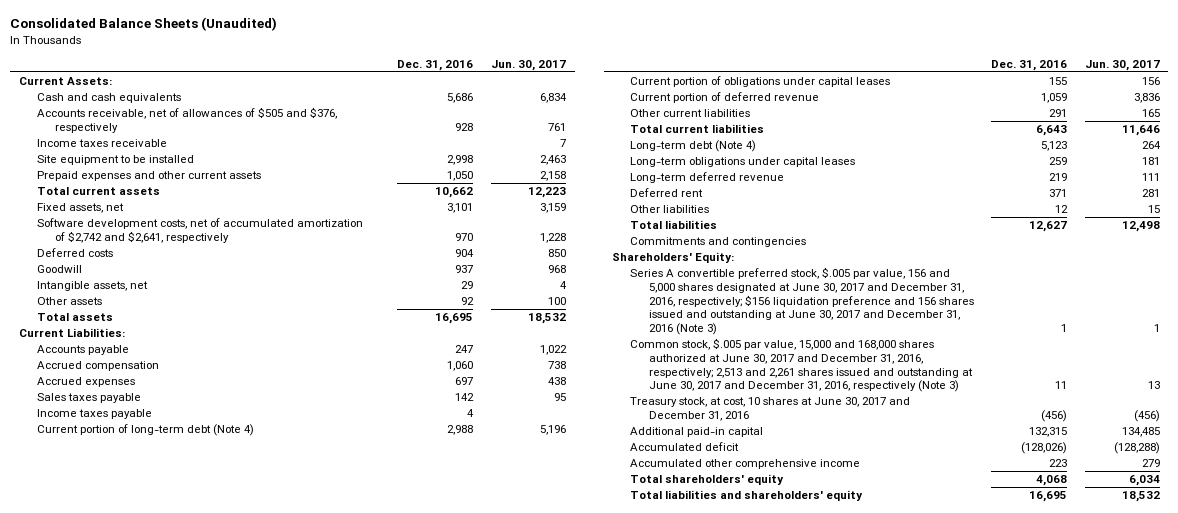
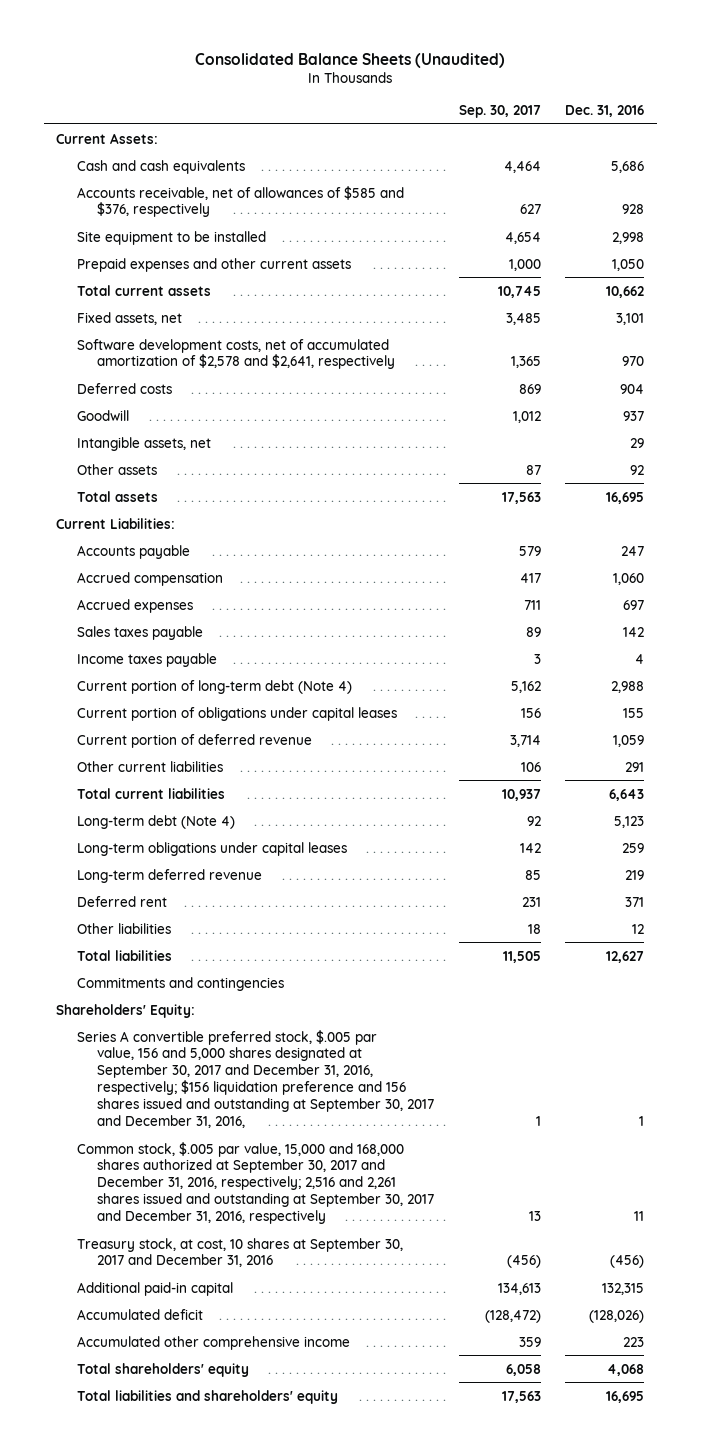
- | Dec. 31, 2016 | Jun. 30, 2017
+ | Sep. 30, 2017 | Dec. 31, 2016
- Accounts receivable, net of allowances of $505 and $376, respectively | 928 | 761
- Income taxes receivable | | 7
+ Accounts receivable, net of allowances of $585 and $376, respectively | 627 | 928
- Software development costs, net of accumulated amortization of $2,742 and $2,641, respectively | 970 | 1,228
+ Software development costs, net of accumulated amortization of $2,578 and $2,641, respectively | 1,365 | 970
- Series A convertible preferred stock, $.005 par value, 156 and 5,000 shares designated at June 30, 2017 and December 31, 2016, respectively; $156 liquidation preference and 156 shares issued and outstanding at June 30, 2017 and December 31, 2016 (Note 3) | 1 | 1
- Common stock, $.005 par value, 15,000 and 168,000 shares authorized at June 30, 2017 and December 31, 2016, respectively; 2,513 and 2,261 shares issued and outstanding at June 30, 2017 and December 31, 2016, respectively (Note 3) | 11 | 13
- Treasury stock, at cost, 10 shares at June 30, 2017 and December 31, 2016 | (456) | (456)
+ Series A convertible preferred stock, $.005 par value, 156 and 5,000 shares designated at September 30, 2017 and December 31, 2016, respectively; $156 liquidation preference and 156 shares issued and outstanding at September 30, 2017 and December 31, 2016, | 1 | 1
+ Common stock, $.005 par value, 15,000 and 168,000 shares authorized at September 30, 2017 and December 31, 2016, respectively; 2,516 and 2,261 shares issued and outstanding at September 30, 2017 and December 31, 2016, respectively | 13 | 11
+ Treasury stock, at cost, 10 shares at September 30, 2017 and December 31, 2016 | (456) | (456)

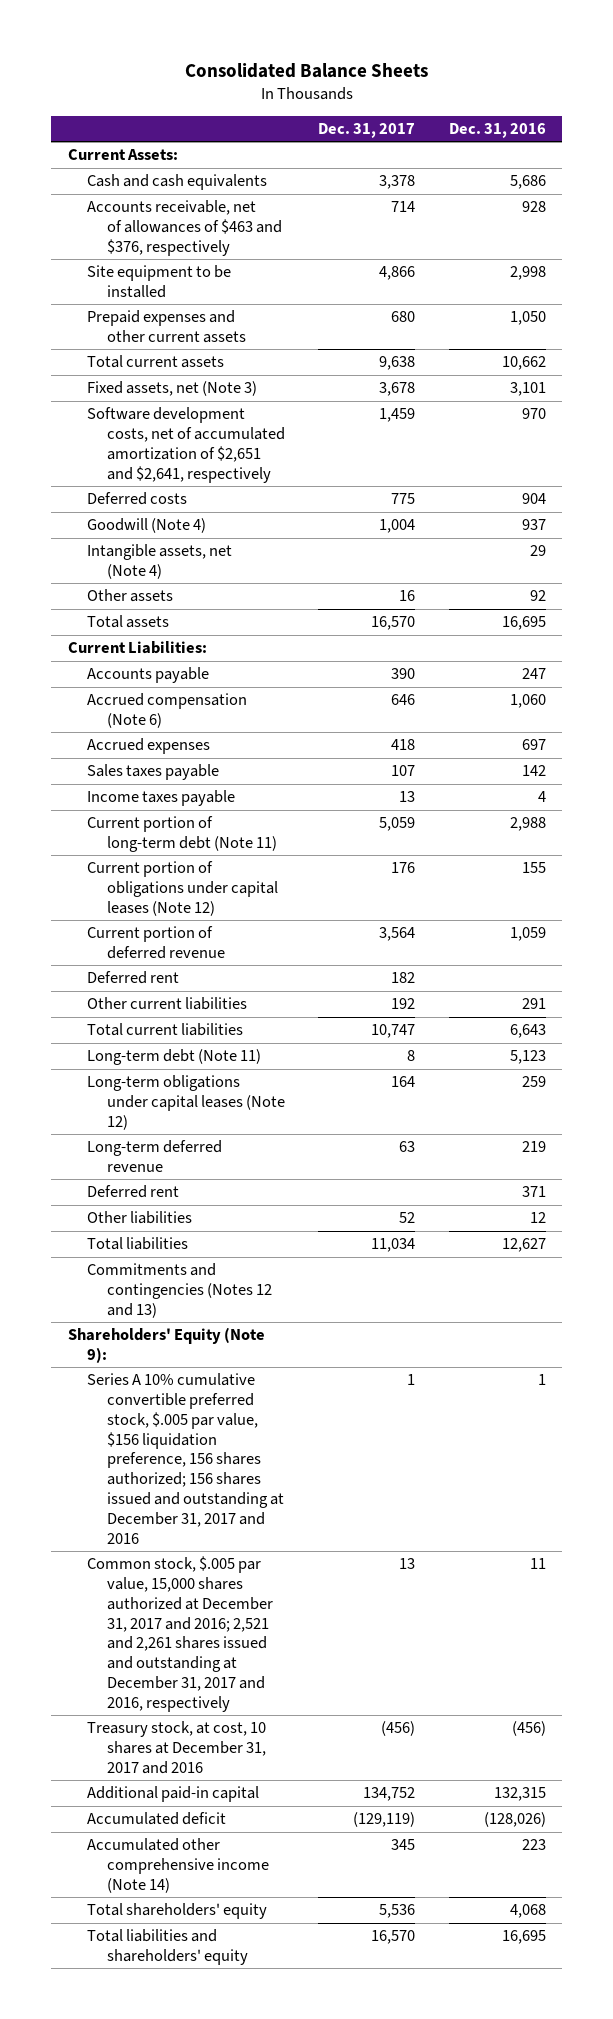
- Consolidated Balance Sheets (Unaudited)
+ Consolidated Balance Sheets
- | Sep. 30, 2017 | Dec. 31, 2016
+ | Dec. 31, 2017 | Dec. 31, 2016
- Accounts receivable, net of allowances of $585 and $376, respectively | 627 | 928
+ Accounts receivable, net of allowances of $463 and $376, respectively | 714 | 928
- Fixed assets, net | 3,485 | 3,101
- Software development costs, net of accumulated amortization of $2,578 and $2,641, respectively | 1,365 | 970
+ Fixed assets, net (Note 3) | 3,678 | 3,101
+ Software development costs, net of accumulated amortization of $2,651 and $2,641, respectively | 1,459 | 970
- Goodwill | 1,012 | 937
- Intangible assets, net | | 29
+ Goodwill (Note 4) | 1,004 | 937
+ Intangible assets, net (Note 4) | | 29
- Accrued compensation | 417 | 1,060
+ Accrued compensation (Note 6) | 646 | 1,060
- Current portion of long-term debt (Note 4) | 5,162 | 2,988
- Current portion of obligations under capital leases | 156 | 155
+ Current portion of long-term debt (Note 11) | 5,059 | 2,988
+ Current portion of obligations under capital leases (Note 12) | 176 | 155
+ Deferred rent | 182 |
- Long-term debt (Note 4) | 92 | 5,123
- Long-term obligations under capital leases | 142 | 259
+ Long-term debt (Note 11) | 8 | 5,123
+ Long-term obligations under capital leases (Note 12) | 164 | 259
- Commitments and contingencies
- Shareholders' Equity:
- Series A convertible preferred stock, $.005 par value, 156 and 5,000 shares designated at September 30, 2017 and December 31, 2016, respectively; $156 liquidation preference and 156 shares issued and outstanding at September 30, 2017 and December 31, 2016, | 1 | 1
- Common stock, $.005 par value, 15,000 and 168,000 shares authorized at September 30, 2017 and December 31, 2016, respectively; 2,516 and 2,261 shares issued and outstanding at September 30, 2017 and December 31, 2016, respectively | 13 | 11
- Treasury stock, at cost, 10 shares at September 30, 2017 and December 31, 2016 | (456) | (456)
+ Commitments and contingencies (Notes 12 and 13)
+ Shareholders' Equity (Note 9):
+ Series A 10% cumulative convertible preferred stock, $.005 par value, $156 liquidation preference, 156 shares authorized; 156 shares issued and outstanding at December 31, 2017 and 2016 | 1 | 1
+ Common stock, $.005 par value, 15,000 shares authorized at December 31, 2017 and 2016; 2,521 and 2,261 shares issued and outstanding at December 31, 2017 and 2016, respectively | 13 | 11
+ Treasury stock, at cost, 10 shares at December 31, 2017 and 2016 | (456) | (456)
- Accumulated other comprehensive income | 359 | 223
+ Accumulated other comprehensive income (Note 14) | 345 | 223

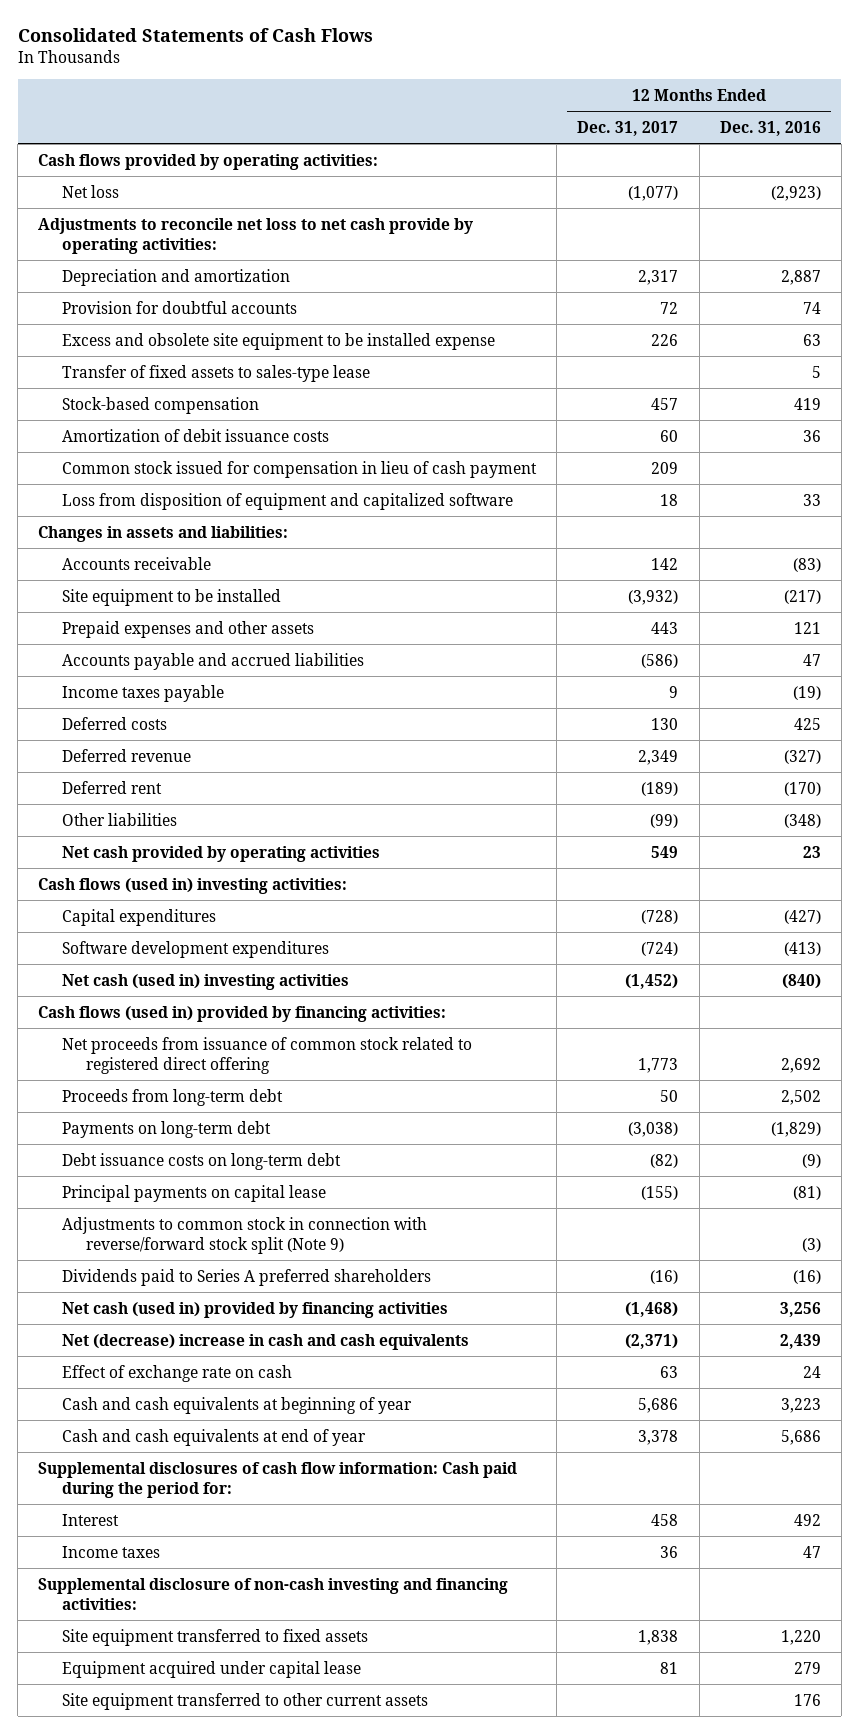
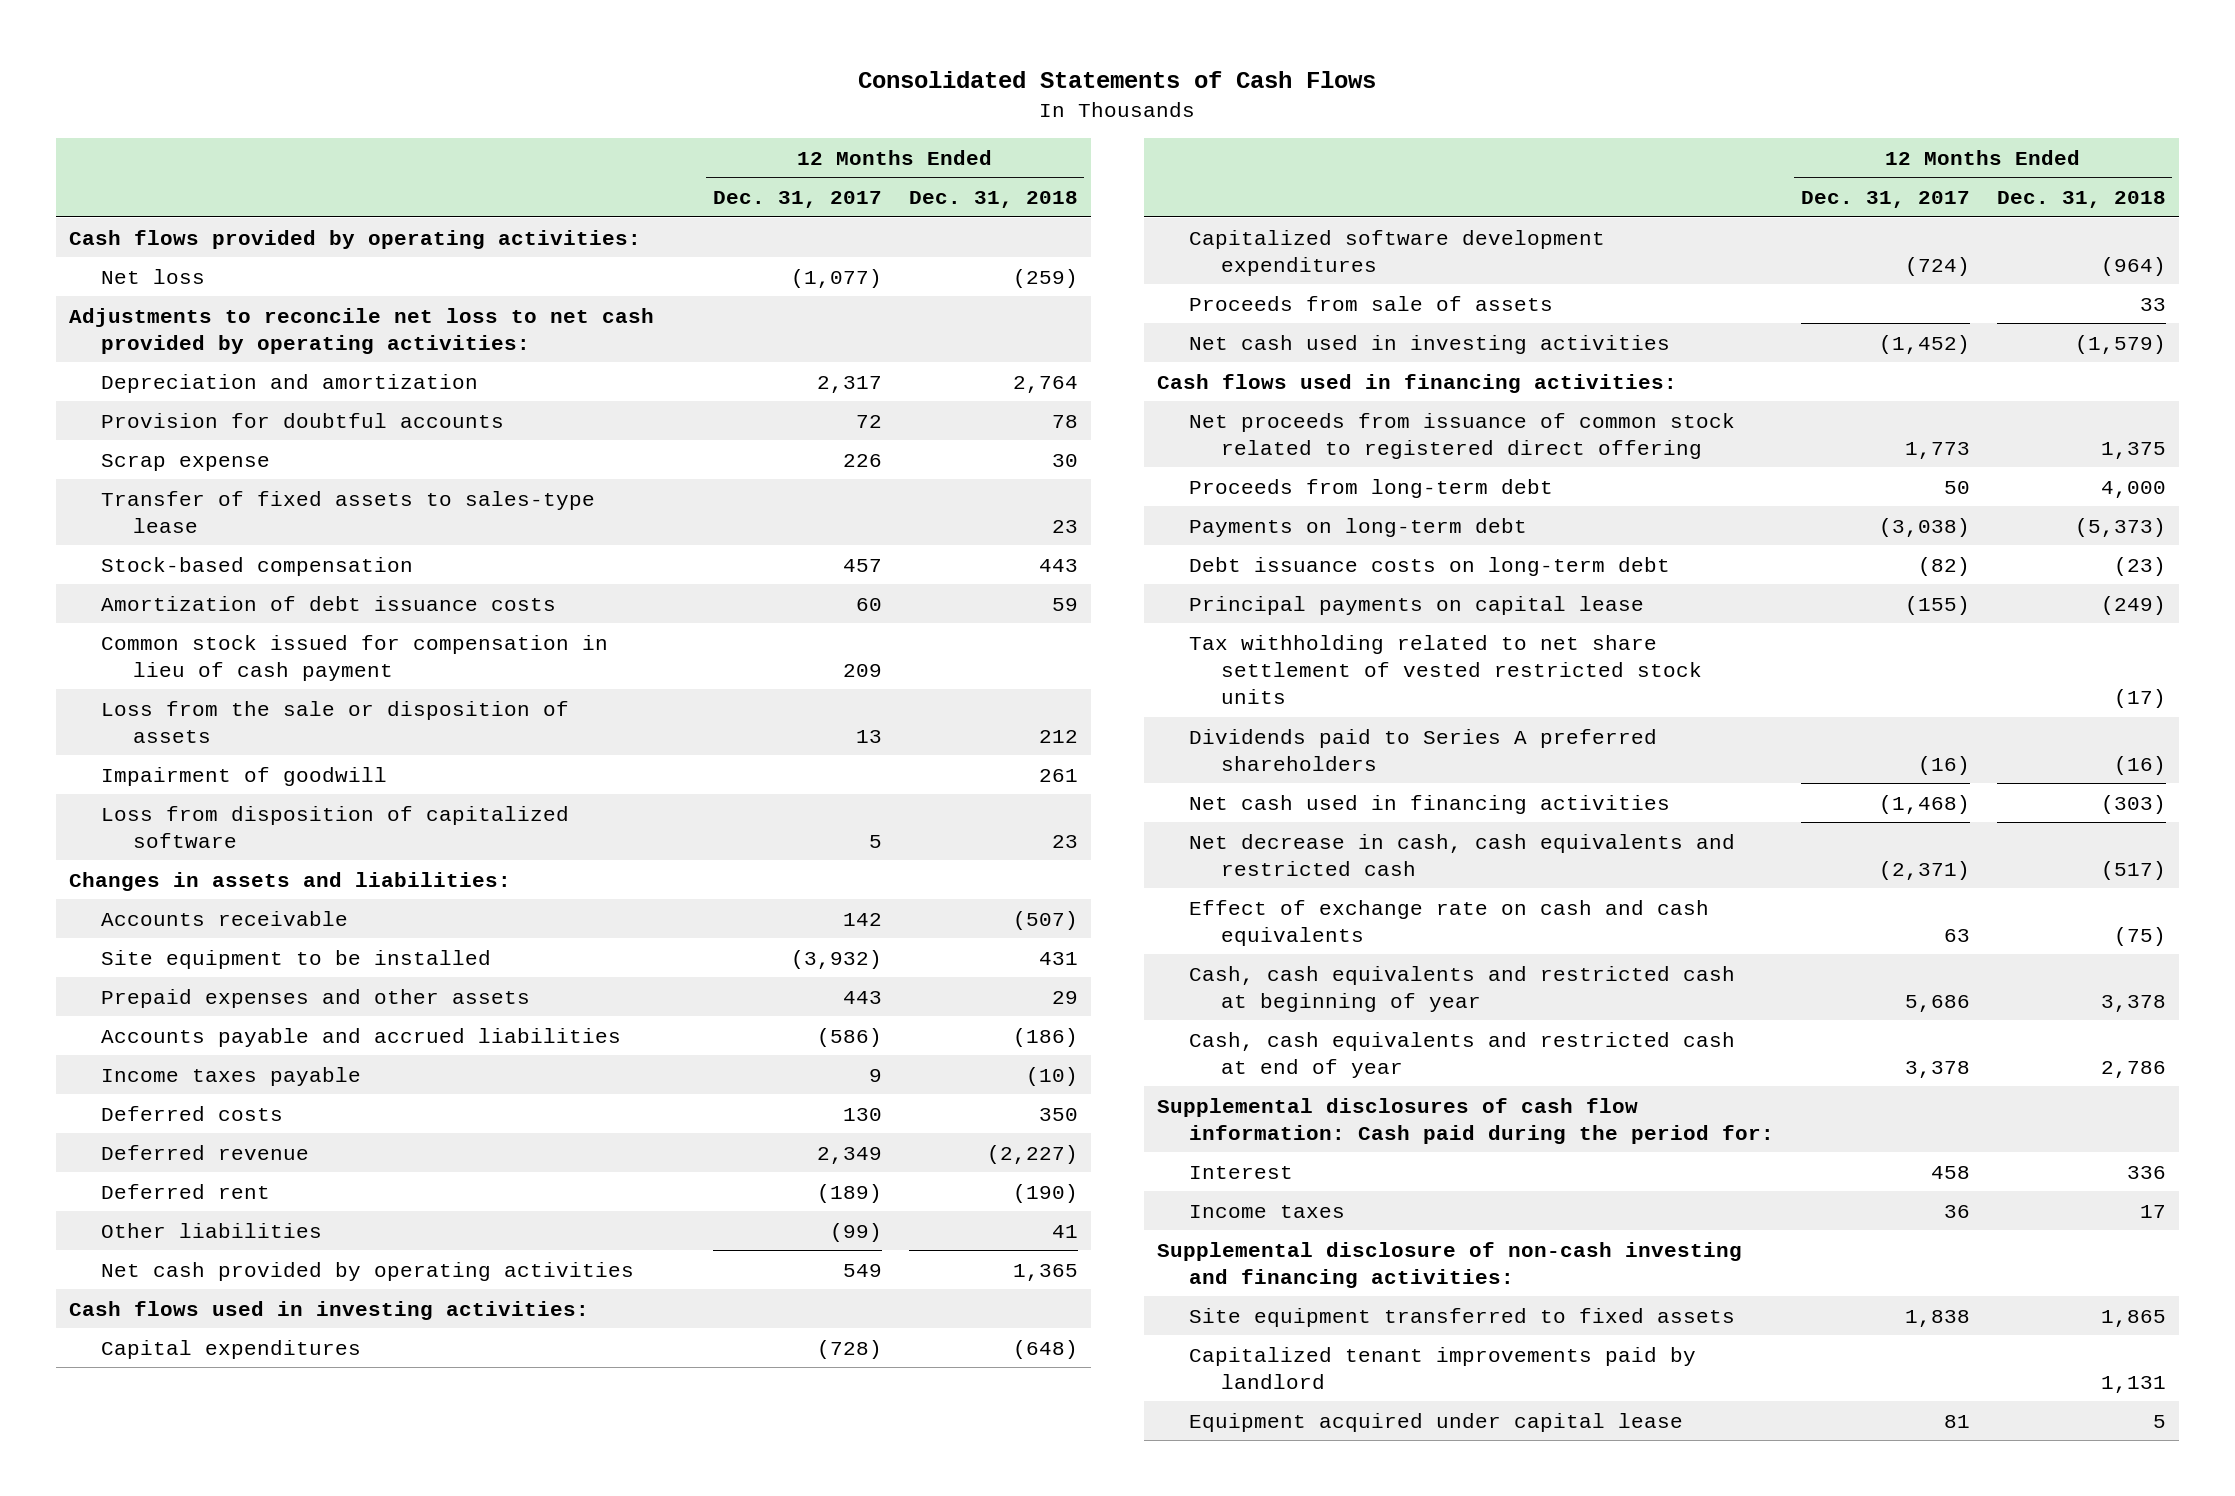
- | 12 Months Ended Dec. 31, 2017 | 12 Months Ended Dec. 31, 2016
+ | 12 Months Ended Dec. 31, 2017 | 12 Months Ended Dec. 31, 2018
- Adjustments to reconcile net loss to net cash provide by operating activities:
+ Adjustments to reconcile net loss to net cash provided by operating activities:
- Excess and obsolete site equipment to be installed expense | 226 | 63
+ Scrap expense | 226 | 30
- Amortization of debit issuance costs | 60 | 36
+ Amortization of debt issuance costs | 60 | 59
- Loss from disposition of equipment and capitalized software | 18 | 33
+ Loss from the sale or disposition of assets | 13 | 212
+ Impairment of goodwill | | 261
+ Loss from disposition of capitalized software | 5 | 23
- Cash flows (used in) investing activities:
+ Cash flows used in investing activities:
- Software development expenditures | (724) | (413)
- Net cash (used in) investing activities | (1,452) | (840)
- Cash flows (used in) provided by financing activities:
+ Capitalized software development expenditures | (724) | (964)
+ Proceeds from sale of assets | | 33
+ Net cash used in investing activities | (1,452) | (1,579)
+ Cash flows used in financing activities:
- Adjustments to common stock in connection with reverse/forward stock split (Note 9) | | (3)
+ Tax withholding related to net share settlement of vested restricted stock units | | (17)
- Net cash (used in) provided by financing activities | (1,468) | 3,256
- Net (decrease) increase in cash and cash equivalents | (2,371) | 2,439
- Effect of exchange rate on cash | 63 | 24
- Cash and cash equivalents at beginning of year | 5,686 | 3,223
- Cash and cash equivalents at end of year | 3,378 | 5,686
+ Net cash used in financing activities | (1,468) | (303)
+ Net decrease in cash, cash equivalents and restricted cash | (2,371) | (517)
+ Effect of exchange rate on cash and cash equivalents | 63 | (75)
+ Cash, cash equivalents and restricted cash at beginning of year | 5,686 | 3,378
+ Cash, cash equivalents and restricted cash at end of year | 3,378 | 2,786
+ Capitalized tenant improvements paid by landlord | | 1,131
- Site equipment transferred to other current assets | | 176

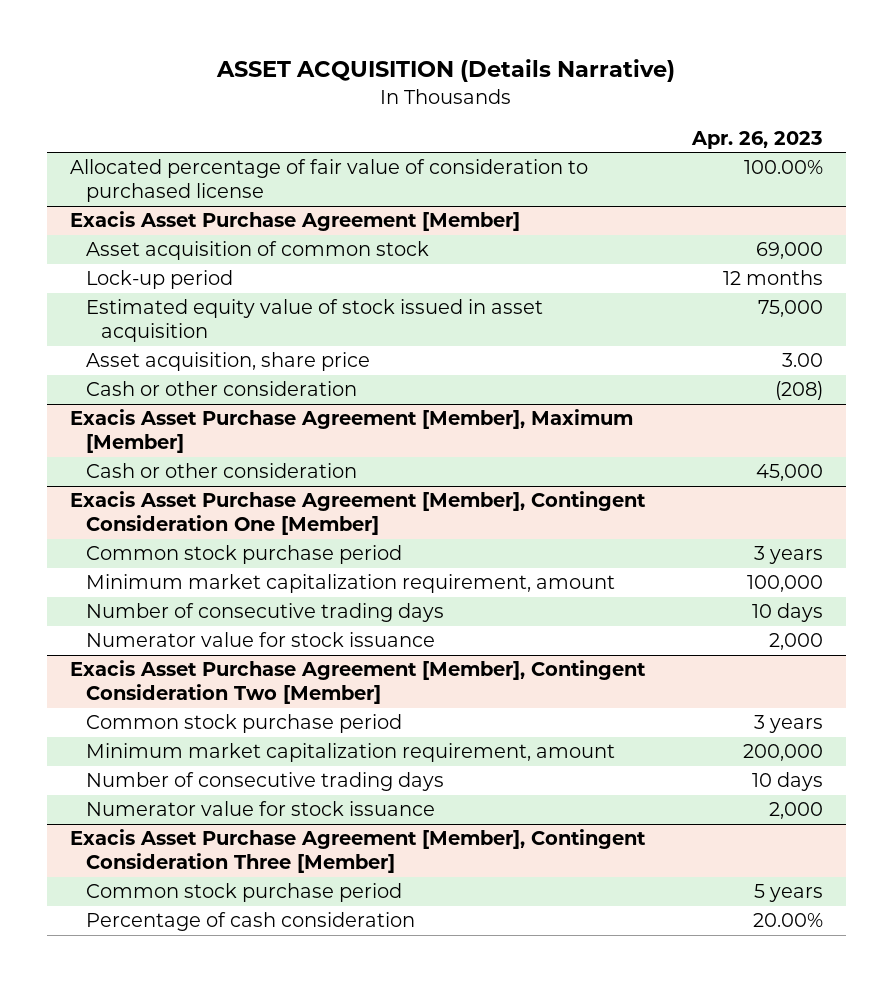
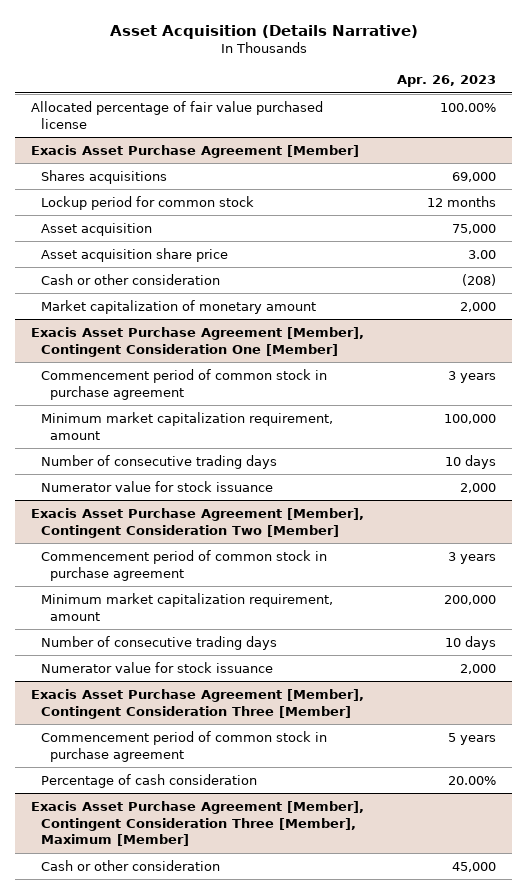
- ASSET ACQUISITION (Details Narrative)
+ Asset Acquisition (Details Narrative)
- Allocated percentage of fair value of consideration to purchased license | 100.00%
+ Allocated percentage of fair value purchased license | 100.00%
@ Exacis Asset Purchase Agreement [Member]
- Asset acquisition of common stock | 69,000
- Lock-up period | 12 months
- Estimated equity value of stock issued in asset acquisition | 75,000
- Asset acquisition, share price | 3.00
+ Shares acquisitions | 69,000
+ Lockup period for common stock | 12 months
+ Asset acquisition | 75,000
+ Asset acquisition share price | 3.00
- Exacis Asset Purchase Agreement [Member], Maximum [Member]
- Cash or other consideration | 45,000
@ Exacis Asset Purchase Agreement [Member]
+ Market capitalization of monetary amount | 2,000
@ Exacis Asset Purchase Agreement [Member], Contingent Consideration One [Member]
- Common stock purchase period | 3 years
+ Commencement period of common stock in purchase agreement | 3 years
@ Exacis Asset Purchase Agreement [Member], Contingent Consideration Two [Member]
- Common stock purchase period | 3 years
+ Commencement period of common stock in purchase agreement | 3 years
@ Exacis Asset Purchase Agreement [Member], Contingent Consideration Three [Member]
- Common stock purchase period | 5 years
+ Commencement period of common stock in purchase agreement | 5 years
+ Exacis Asset Purchase Agreement [Member], Contingent Consideration Three [Member], Maximum [Member]
+ Cash or other consideration | 45,000

